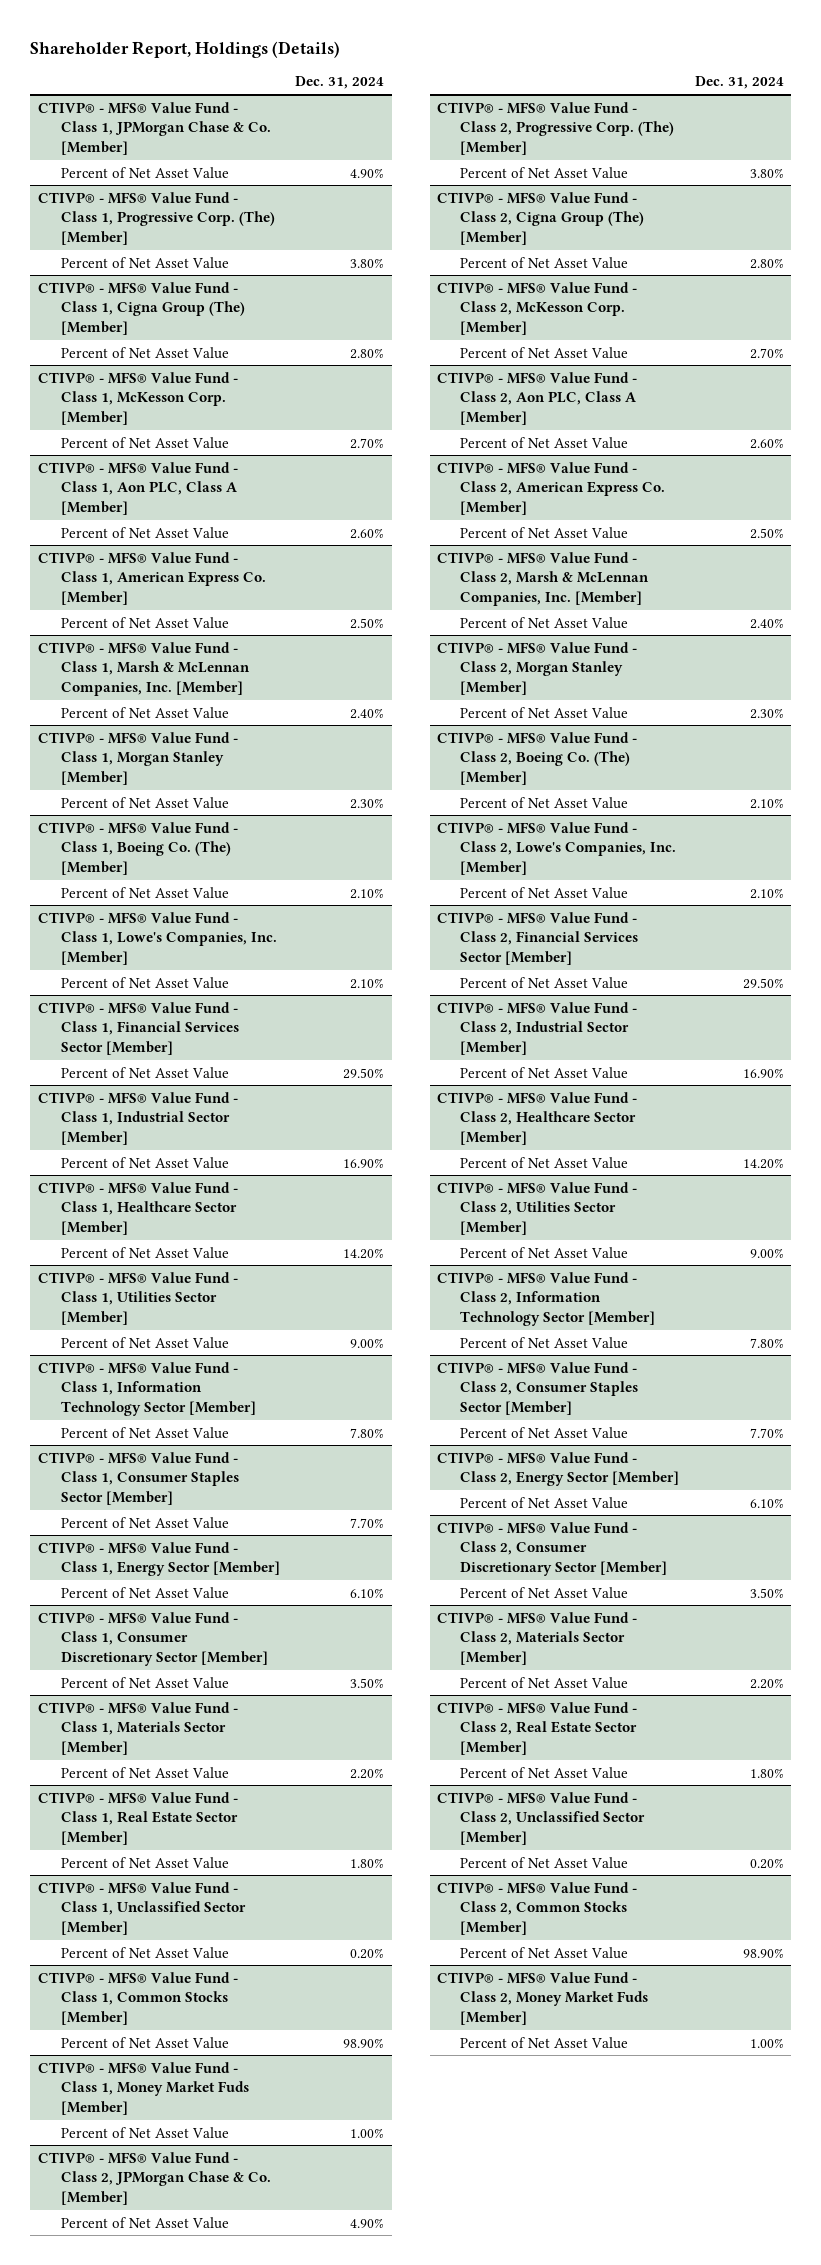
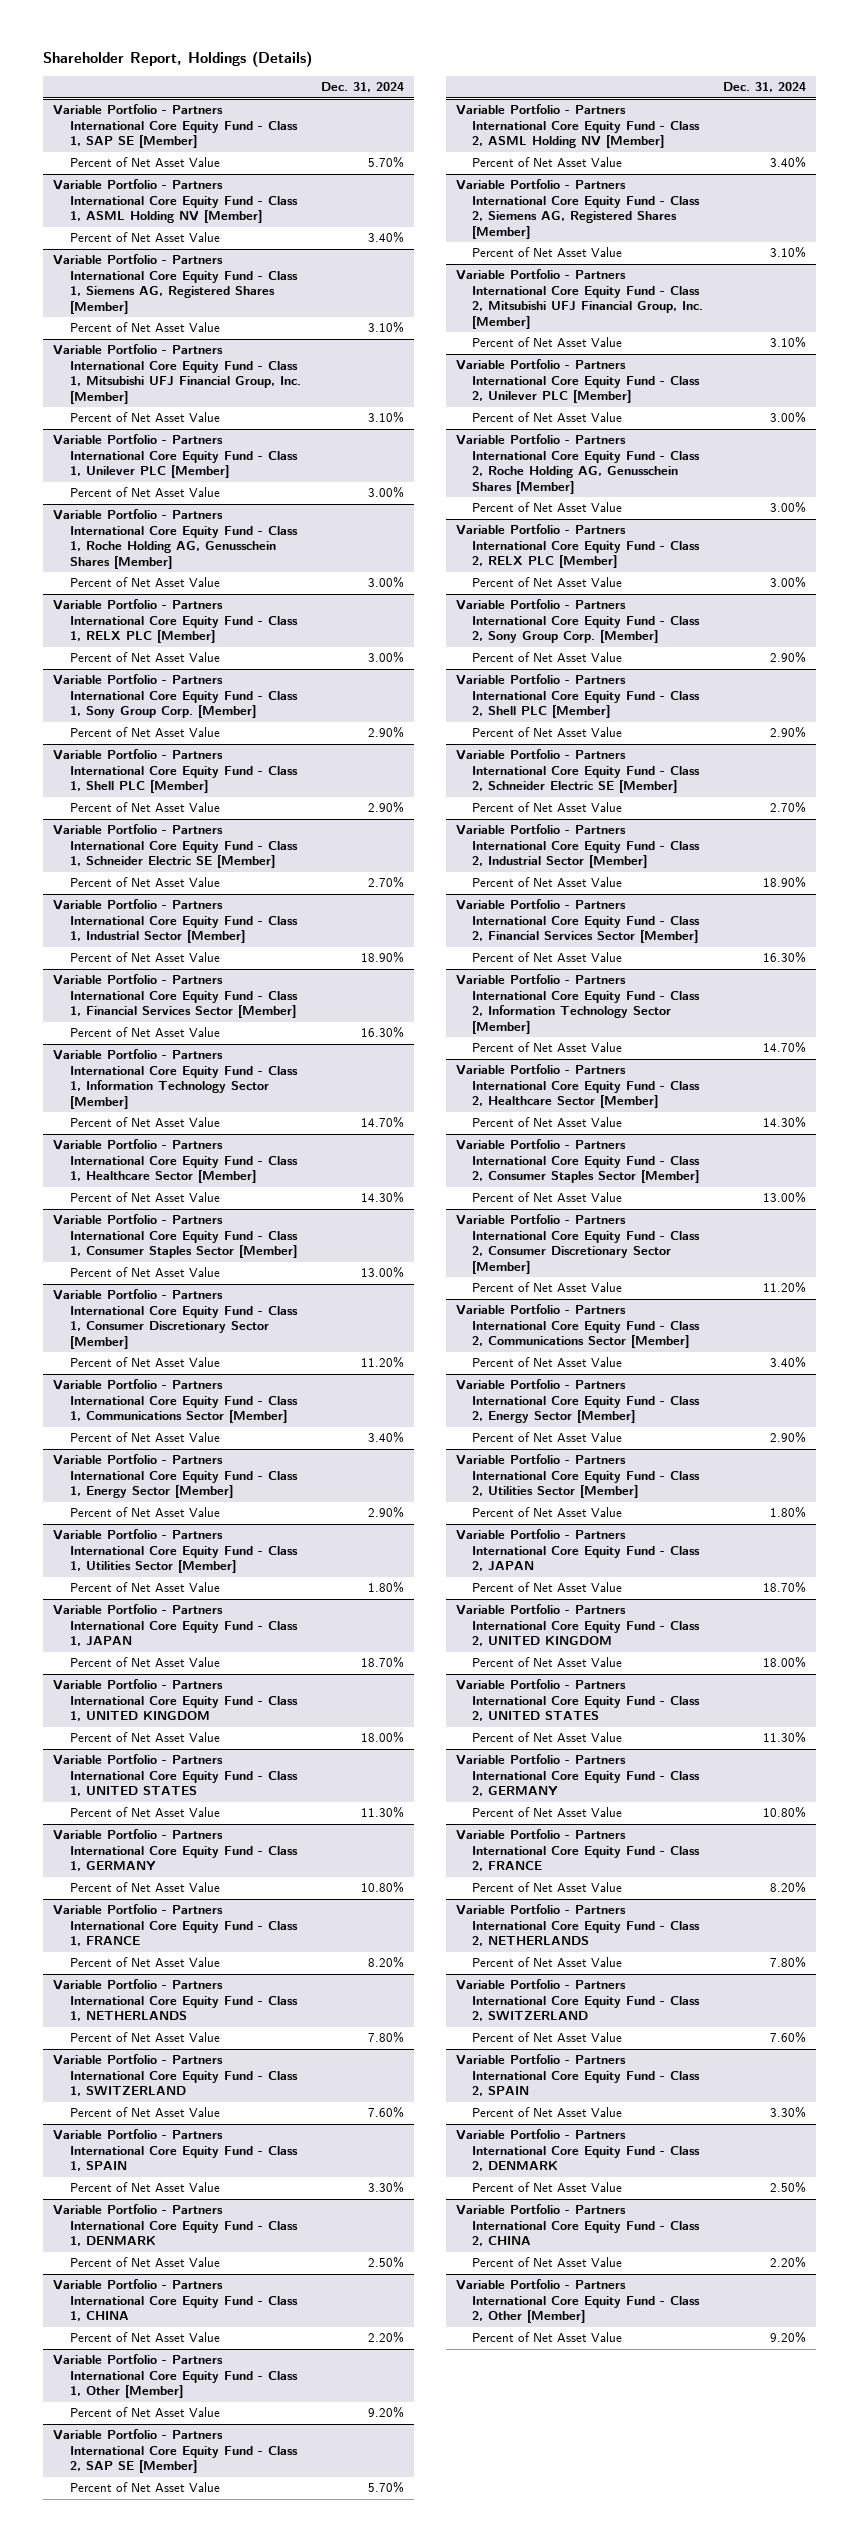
- CTIVP® - MFS® Value Fund - Class 1, JPMorgan Chase & Co. [Member]
- Percent of Net Asset Value | 4.90%
- CTIVP® - MFS® Value Fund - Class 1, Progressive Corp. (The) [Member]
- Percent of Net Asset Value | 3.80%
- CTIVP® - MFS® Value Fund - Class 1, Cigna Group (The) [Member]
- Percent of Net Asset Value | 2.80%
- CTIVP® - MFS® Value Fund - Class 1, McKesson Corp. [Member]
+ Variable Portfolio - Partners International Core Equity Fund - Class 1, SAP SE [Member]
+ Percent of Net Asset Value | 5.70%
+ Variable Portfolio - Partners International Core Equity Fund - Class 1, ASML Holding NV [Member]
+ Percent of Net Asset Value | 3.40%
+ Variable Portfolio - Partners International Core Equity Fund - Class 1, Siemens AG, Registered Shares [Member]
+ Percent of Net Asset Value | 3.10%
+ Variable Portfolio - Partners International Core Equity Fund - Class 1, Mitsubishi UFJ Financial Group, Inc. [Member]
+ Percent of Net Asset Value | 3.10%
+ Variable Portfolio - Partners International Core Equity Fund - Class 1, Unilever PLC [Member]
+ Percent of Net Asset Value | 3.00%
+ Variable Portfolio - Partners International Core Equity Fund - Class 1, Roche Holding AG, Genusschein Shares [Member]
+ Percent of Net Asset Value | 3.00%
+ Variable Portfolio - Partners International Core Equity Fund - Class 1, RELX PLC [Member]
+ Percent of Net Asset Value | 3.00%
+ Variable Portfolio - Partners International Core Equity Fund - Class 1, Sony Group Corp. [Member]
+ Percent of Net Asset Value | 2.90%
+ Variable Portfolio - Partners International Core Equity Fund - Class 1, Shell PLC [Member]
+ Percent of Net Asset Value | 2.90%
+ Variable Portfolio - Partners International Core Equity Fund - Class 1, Schneider Electric SE [Member]
- CTIVP® - MFS® Value Fund - Class 1, Aon PLC, Class A [Member]
- Percent of Net Asset Value | 2.60%
- CTIVP® - MFS® Value Fund - Class 1, American Express Co. [Member]
- Percent of Net Asset Value | 2.50%
- CTIVP® - MFS® Value Fund - Class 1, Marsh & McLennan Companies, Inc. [Member]
- Percent of Net Asset Value | 2.40%
- CTIVP® - MFS® Value Fund - Class 1, Morgan Stanley [Member]
- Percent of Net Asset Value | 2.30%
- CTIVP® - MFS® Value Fund - Class 1, Boeing Co. (The) [Member]
- Percent of Net Asset Value | 2.10%
- CTIVP® - MFS® Value Fund - Class 1, Lowe's Companies, Inc. [Member]
- Percent of Net Asset Value | 2.10%
- CTIVP® - MFS® Value Fund - Class 1, Financial Services Sector [Member]
- Percent of Net Asset Value | 29.50%
- CTIVP® - MFS® Value Fund - Class 1, Industrial Sector [Member]
- Percent of Net Asset Value | 16.90%
- CTIVP® - MFS® Value Fund - Class 1, Healthcare Sector [Member]
- Percent of Net Asset Value | 14.20%
- CTIVP® - MFS® Value Fund - Class 1, Utilities Sector [Member]
- Percent of Net Asset Value | 9.00%
- CTIVP® - MFS® Value Fund - Class 1, Information Technology Sector [Member]
+ Variable Portfolio - Partners International Core Equity Fund - Class 1, Industrial Sector [Member]
+ Percent of Net Asset Value | 18.90%
+ Variable Portfolio - Partners International Core Equity Fund - Class 1, Financial Services Sector [Member]
+ Percent of Net Asset Value | 16.30%
+ Variable Portfolio - Partners International Core Equity Fund - Class 1, Information Technology Sector [Member]
+ Percent of Net Asset Value | 14.70%
+ Variable Portfolio - Partners International Core Equity Fund - Class 1, Healthcare Sector [Member]
+ Percent of Net Asset Value | 14.30%
+ Variable Portfolio - Partners International Core Equity Fund - Class 1, Consumer Staples Sector [Member]
+ Percent of Net Asset Value | 13.00%
+ Variable Portfolio - Partners International Core Equity Fund - Class 1, Consumer Discretionary Sector [Member]
+ Percent of Net Asset Value | 11.20%
+ Variable Portfolio - Partners International Core Equity Fund - Class 1, Communications Sector [Member]
+ Percent of Net Asset Value | 3.40%
+ Variable Portfolio - Partners International Core Equity Fund - Class 1, Energy Sector [Member]
+ Percent of Net Asset Value | 2.90%
+ Variable Portfolio - Partners International Core Equity Fund - Class 1, Utilities Sector [Member]
+ Percent of Net Asset Value | 1.80%
+ Variable Portfolio - Partners International Core Equity Fund - Class 1, JAPAN
+ Percent of Net Asset Value | 18.70%
+ Variable Portfolio - Partners International Core Equity Fund - Class 1, UNITED KINGDOM
+ Percent of Net Asset Value | 18.00%
+ Variable Portfolio - Partners International Core Equity Fund - Class 1, UNITED STATES
+ Percent of Net Asset Value | 11.30%
+ Variable Portfolio - Partners International Core Equity Fund - Class 1, GERMANY
+ Percent of Net Asset Value | 10.80%
+ Variable Portfolio - Partners International Core Equity Fund - Class 1, FRANCE
+ Percent of Net Asset Value | 8.20%
+ Variable Portfolio - Partners International Core Equity Fund - Class 1, NETHERLANDS
- CTIVP® - MFS® Value Fund - Class 1, Consumer Staples Sector [Member]
- Percent of Net Asset Value | 7.70%
- CTIVP® - MFS® Value Fund - Class 1, Energy Sector [Member]
- Percent of Net Asset Value | 6.10%
- CTIVP® - MFS® Value Fund - Class 1, Consumer Discretionary Sector [Member]
- Percent of Net Asset Value | 3.50%
- CTIVP® - MFS® Value Fund - Class 1, Materials Sector [Member]
+ Variable Portfolio - Partners International Core Equity Fund - Class 1, SWITZERLAND
+ Percent of Net Asset Value | 7.60%
+ Variable Portfolio - Partners International Core Equity Fund - Class 1, SPAIN
+ Percent of Net Asset Value | 3.30%
+ Variable Portfolio - Partners International Core Equity Fund - Class 1, DENMARK
+ Percent of Net Asset Value | 2.50%
+ Variable Portfolio - Partners International Core Equity Fund - Class 1, CHINA
- CTIVP® - MFS® Value Fund - Class 1, Real Estate Sector [Member]
- Percent of Net Asset Value | 1.80%
- CTIVP® - MFS® Value Fund - Class 1, Unclassified Sector [Member]
- Percent of Net Asset Value | 0.20%
- CTIVP® - MFS® Value Fund - Class 1, Common Stocks [Member]
- Percent of Net Asset Value | 98.90%
- CTIVP® - MFS® Value Fund - Class 1, Money Market Fuds [Member]
- Percent of Net Asset Value | 1.00%
- CTIVP® - MFS® Value Fund - Class 2, JPMorgan Chase & Co. [Member]
- Percent of Net Asset Value | 4.90%
- CTIVP® - MFS® Value Fund - Class 2, Progressive Corp. (The) [Member]
- Percent of Net Asset Value | 3.80%
- CTIVP® - MFS® Value Fund - Class 2, Cigna Group (The) [Member]
- Percent of Net Asset Value | 2.80%
- CTIVP® - MFS® Value Fund - Class 2, McKesson Corp. [Member]
+ Variable Portfolio - Partners International Core Equity Fund - Class 1, Other [Member]
+ Percent of Net Asset Value | 9.20%
+ Variable Portfolio - Partners International Core Equity Fund - Class 2, SAP SE [Member]
+ Percent of Net Asset Value | 5.70%
+ Variable Portfolio - Partners International Core Equity Fund - Class 2, ASML Holding NV [Member]
+ Percent of Net Asset Value | 3.40%
+ Variable Portfolio - Partners International Core Equity Fund - Class 2, Siemens AG, Registered Shares [Member]
+ Percent of Net Asset Value | 3.10%
+ Variable Portfolio - Partners International Core Equity Fund - Class 2, Mitsubishi UFJ Financial Group, Inc. [Member]
+ Percent of Net Asset Value | 3.10%
+ Variable Portfolio - Partners International Core Equity Fund - Class 2, Unilever PLC [Member]
+ Percent of Net Asset Value | 3.00%
+ Variable Portfolio - Partners International Core Equity Fund - Class 2, Roche Holding AG, Genusschein Shares [Member]
+ Percent of Net Asset Value | 3.00%
+ Variable Portfolio - Partners International Core Equity Fund - Class 2, RELX PLC [Member]
+ Percent of Net Asset Value | 3.00%
+ Variable Portfolio - Partners International Core Equity Fund - Class 2, Sony Group Corp. [Member]
+ Percent of Net Asset Value | 2.90%
+ Variable Portfolio - Partners International Core Equity Fund - Class 2, Shell PLC [Member]
+ Percent of Net Asset Value | 2.90%
+ Variable Portfolio - Partners International Core Equity Fund - Class 2, Schneider Electric SE [Member]
- CTIVP® - MFS® Value Fund - Class 2, Aon PLC, Class A [Member]
- Percent of Net Asset Value | 2.60%
- CTIVP® - MFS® Value Fund - Class 2, American Express Co. [Member]
- Percent of Net Asset Value | 2.50%
- CTIVP® - MFS® Value Fund - Class 2, Marsh & McLennan Companies, Inc. [Member]
- Percent of Net Asset Value | 2.40%
- CTIVP® - MFS® Value Fund - Class 2, Morgan Stanley [Member]
- Percent of Net Asset Value | 2.30%
- CTIVP® - MFS® Value Fund - Class 2, Boeing Co. (The) [Member]
- Percent of Net Asset Value | 2.10%
- CTIVP® - MFS® Value Fund - Class 2, Lowe's Companies, Inc. [Member]
- Percent of Net Asset Value | 2.10%
- CTIVP® - MFS® Value Fund - Class 2, Financial Services Sector [Member]
- Percent of Net Asset Value | 29.50%
- CTIVP® - MFS® Value Fund - Class 2, Industrial Sector [Member]
- Percent of Net Asset Value | 16.90%
- CTIVP® - MFS® Value Fund - Class 2, Healthcare Sector [Member]
- Percent of Net Asset Value | 14.20%
- CTIVP® - MFS® Value Fund - Class 2, Utilities Sector [Member]
- Percent of Net Asset Value | 9.00%
- CTIVP® - MFS® Value Fund - Class 2, Information Technology Sector [Member]
+ Variable Portfolio - Partners International Core Equity Fund - Class 2, Industrial Sector [Member]
+ Percent of Net Asset Value | 18.90%
+ Variable Portfolio - Partners International Core Equity Fund - Class 2, Financial Services Sector [Member]
+ Percent of Net Asset Value | 16.30%
+ Variable Portfolio - Partners International Core Equity Fund - Class 2, Information Technology Sector [Member]
+ Percent of Net Asset Value | 14.70%
+ Variable Portfolio - Partners International Core Equity Fund - Class 2, Healthcare Sector [Member]
+ Percent of Net Asset Value | 14.30%
+ Variable Portfolio - Partners International Core Equity Fund - Class 2, Consumer Staples Sector [Member]
+ Percent of Net Asset Value | 13.00%
+ Variable Portfolio - Partners International Core Equity Fund - Class 2, Consumer Discretionary Sector [Member]
+ Percent of Net Asset Value | 11.20%
+ Variable Portfolio - Partners International Core Equity Fund - Class 2, Communications Sector [Member]
+ Percent of Net Asset Value | 3.40%
+ Variable Portfolio - Partners International Core Equity Fund - Class 2, Energy Sector [Member]
+ Percent of Net Asset Value | 2.90%
+ Variable Portfolio - Partners International Core Equity Fund - Class 2, Utilities Sector [Member]
+ Percent of Net Asset Value | 1.80%
+ Variable Portfolio - Partners International Core Equity Fund - Class 2, JAPAN
+ Percent of Net Asset Value | 18.70%
+ Variable Portfolio - Partners International Core Equity Fund - Class 2, UNITED KINGDOM
+ Percent of Net Asset Value | 18.00%
+ Variable Portfolio - Partners International Core Equity Fund - Class 2, UNITED STATES
+ Percent of Net Asset Value | 11.30%
+ Variable Portfolio - Partners International Core Equity Fund - Class 2, GERMANY
+ Percent of Net Asset Value | 10.80%
+ Variable Portfolio - Partners International Core Equity Fund - Class 2, FRANCE
+ Percent of Net Asset Value | 8.20%
+ Variable Portfolio - Partners International Core Equity Fund - Class 2, NETHERLANDS
- CTIVP® - MFS® Value Fund - Class 2, Consumer Staples Sector [Member]
- Percent of Net Asset Value | 7.70%
- CTIVP® - MFS® Value Fund - Class 2, Energy Sector [Member]
- Percent of Net Asset Value | 6.10%
- CTIVP® - MFS® Value Fund - Class 2, Consumer Discretionary Sector [Member]
- Percent of Net Asset Value | 3.50%
- CTIVP® - MFS® Value Fund - Class 2, Materials Sector [Member]
+ Variable Portfolio - Partners International Core Equity Fund - Class 2, SWITZERLAND
+ Percent of Net Asset Value | 7.60%
+ Variable Portfolio - Partners International Core Equity Fund - Class 2, SPAIN
+ Percent of Net Asset Value | 3.30%
+ Variable Portfolio - Partners International Core Equity Fund - Class 2, DENMARK
+ Percent of Net Asset Value | 2.50%
+ Variable Portfolio - Partners International Core Equity Fund - Class 2, CHINA
- CTIVP® - MFS® Value Fund - Class 2, Real Estate Sector [Member]
- Percent of Net Asset Value | 1.80%
- CTIVP® - MFS® Value Fund - Class 2, Unclassified Sector [Member]
- Percent of Net Asset Value | 0.20%
- CTIVP® - MFS® Value Fund - Class 2, Common Stocks [Member]
- Percent of Net Asset Value | 98.90%
- CTIVP® - MFS® Value Fund - Class 2, Money Market Fuds [Member]
- Percent of Net Asset Value | 1.00%
+ Variable Portfolio - Partners International Core Equity Fund - Class 2, Other [Member]
+ Percent of Net Asset Value | 9.20%

